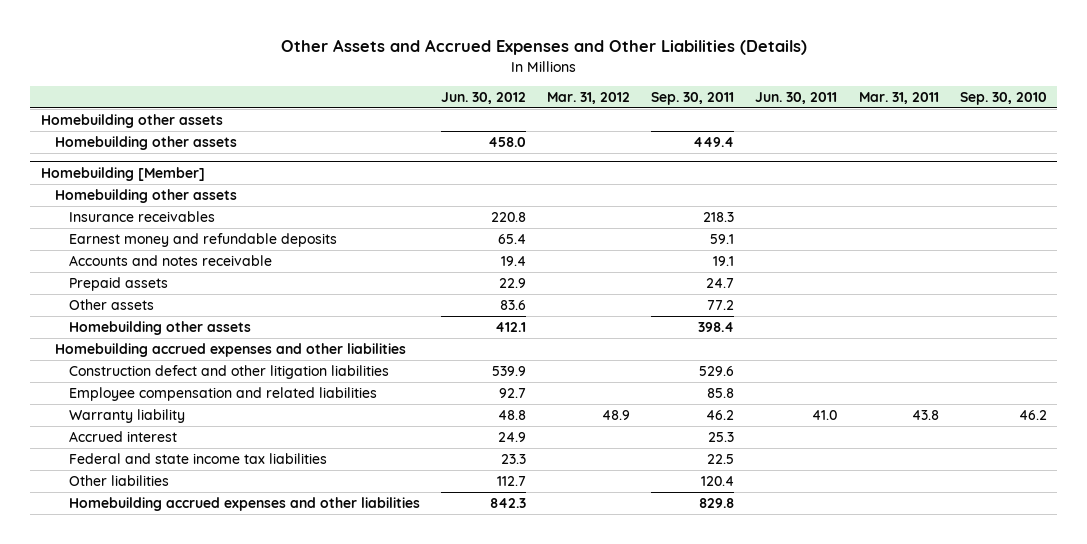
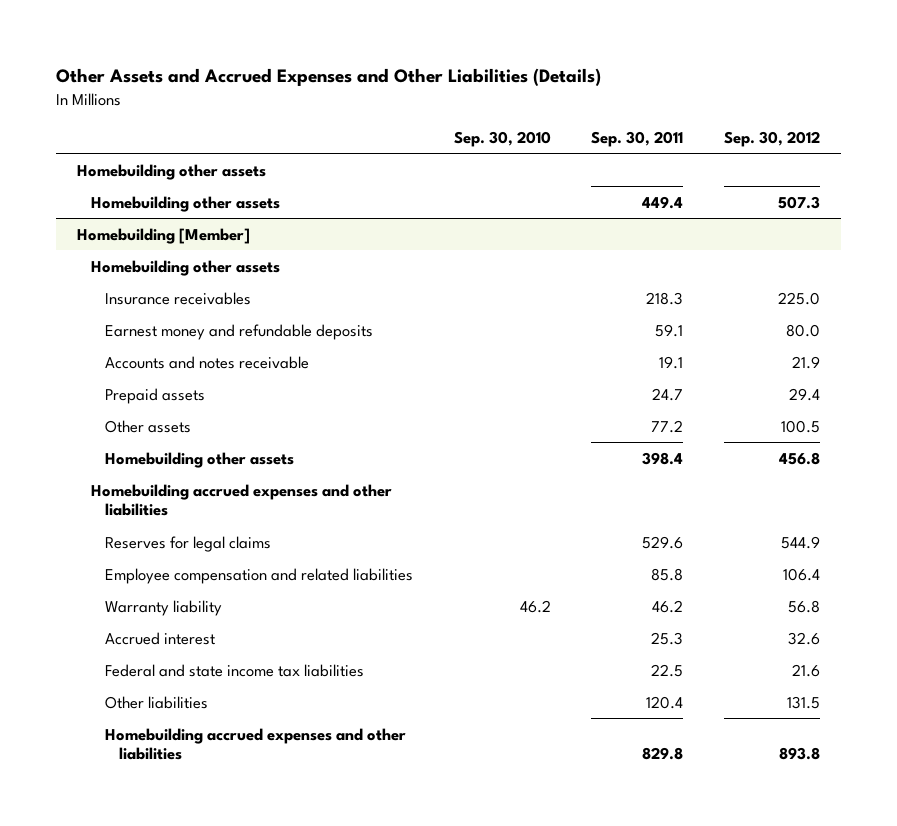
- | Jun. 30, 2012 | Mar. 31, 2012 | Sep. 30, 2011 | Jun. 30, 2011 | Mar. 31, 2011 | Sep. 30, 2010
+ | Sep. 30, 2010 | Sep. 30, 2011 | Sep. 30, 2012
@ Homebuilding [Member]
- Construction defect and other litigation liabilities | 539.9 | | 529.6 | | |
+ Reserves for legal claims | | 529.6 | 544.9

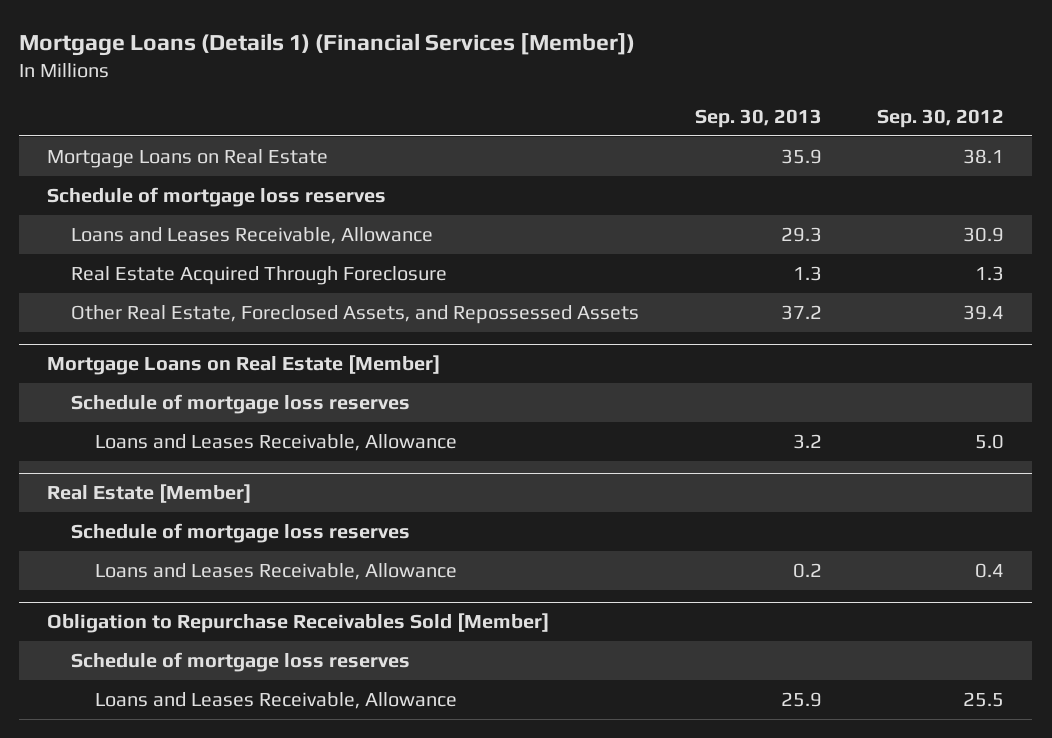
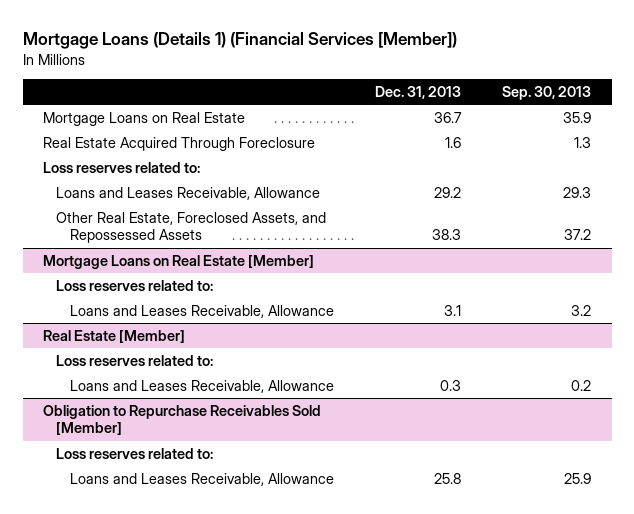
- | Sep. 30, 2013 | Sep. 30, 2012
+ | Dec. 31, 2013 | Sep. 30, 2013
- Schedule of mortgage loss reserves
+ Loss reserves related to:
moved down: Loans and Leases Receivable, Allowance | 29.2 | 29.3
@ Mortgage Loans on Real Estate [Member]
- Schedule of mortgage loss reserves
+ Loss reserves related to:
@ Real Estate [Member]
- Schedule of mortgage loss reserves
+ Loss reserves related to:
@ Obligation to Repurchase Receivables Sold [Member]
- Schedule of mortgage loss reserves
+ Loss reserves related to:

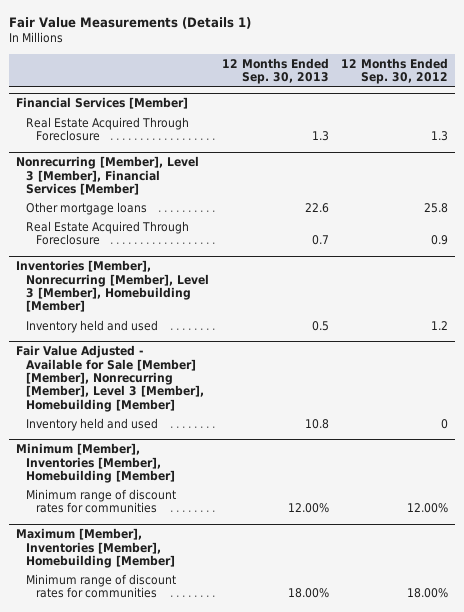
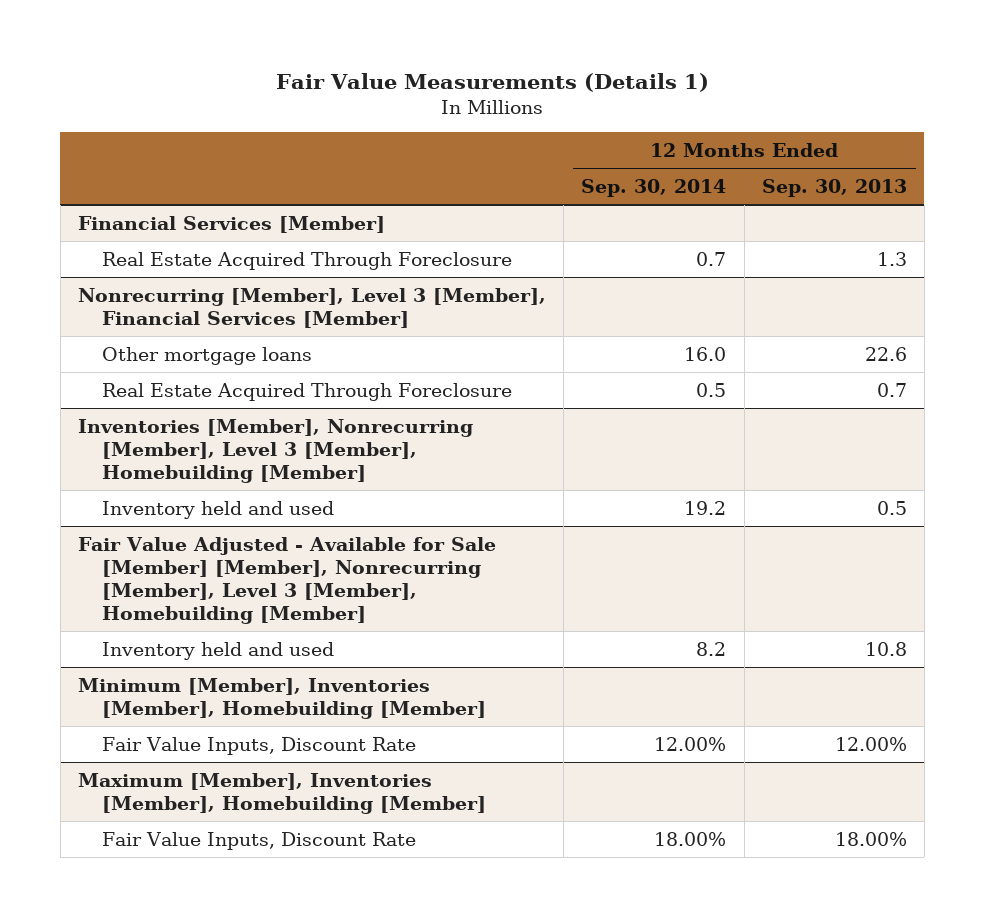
- | 12 Months Ended Sep. 30, 2013 | 12 Months Ended Sep. 30, 2012
+ | 12 Months Ended Sep. 30, 2014 | 12 Months Ended Sep. 30, 2013
@ Minimum [Member], Inventories [Member], Homebuilding [Member]
- Minimum range of discount rates for communities | 12.00% | 12.00%
+ Fair Value Inputs, Discount Rate | 12.00% | 12.00%
@ Maximum [Member], Inventories [Member], Homebuilding [Member]
- Minimum range of discount rates for communities | 18.00% | 18.00%
+ Fair Value Inputs, Discount Rate | 18.00% | 18.00%

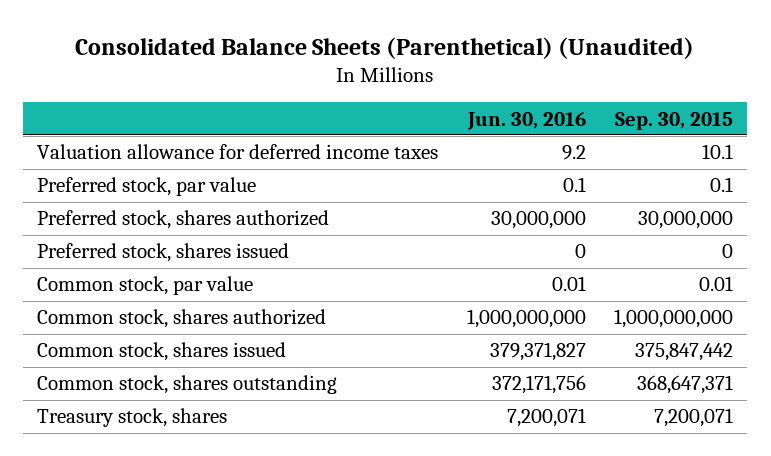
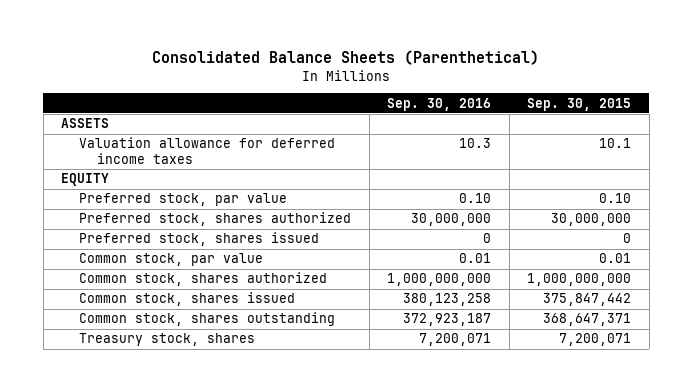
- Consolidated Balance Sheets (Parenthetical) (Unaudited)
+ Consolidated Balance Sheets (Parenthetical)
- | Jun. 30, 2016 | Sep. 30, 2015
+ | Sep. 30, 2016 | Sep. 30, 2015
+ ASSETS
- Preferred stock, par value | 0.1 | 0.1
+ EQUITY
+ Preferred stock, par value | 0.10 | 0.10

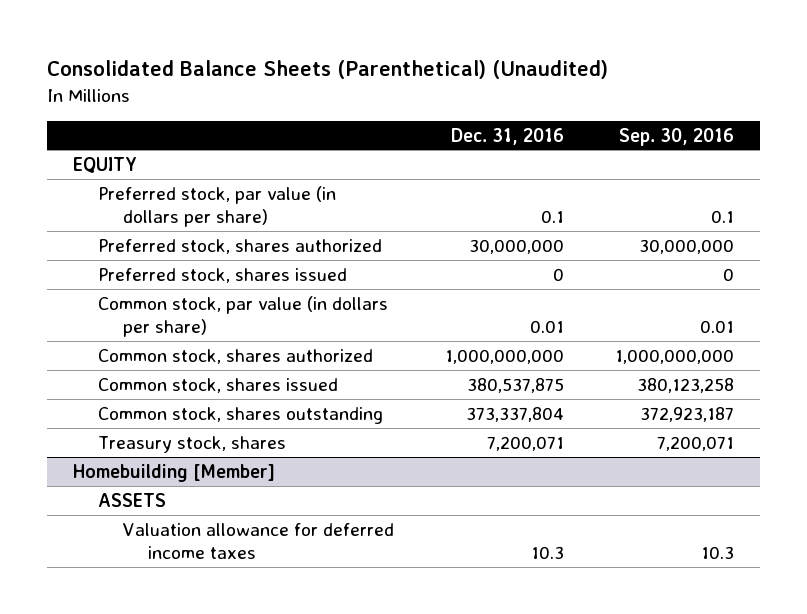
- Consolidated Balance Sheets (Parenthetical)
+ Consolidated Balance Sheets (Parenthetical) (Unaudited)
- | Sep. 30, 2016 | Sep. 30, 2015
+ | Dec. 31, 2016 | Sep. 30, 2016
- ASSETS
- Valuation allowance for deferred income taxes | 10.3 | 10.1
- Preferred stock, par value | 0.10 | 0.10
+ Preferred stock, par value (in dollars per share) | 0.1 | 0.1
- Common stock, par value | 0.01 | 0.01
+ Common stock, par value (in dollars per share) | 0.01 | 0.01
+ Homebuilding [Member]
+ ASSETS
+ Valuation allowance for deferred income taxes | 10.3 | 10.3

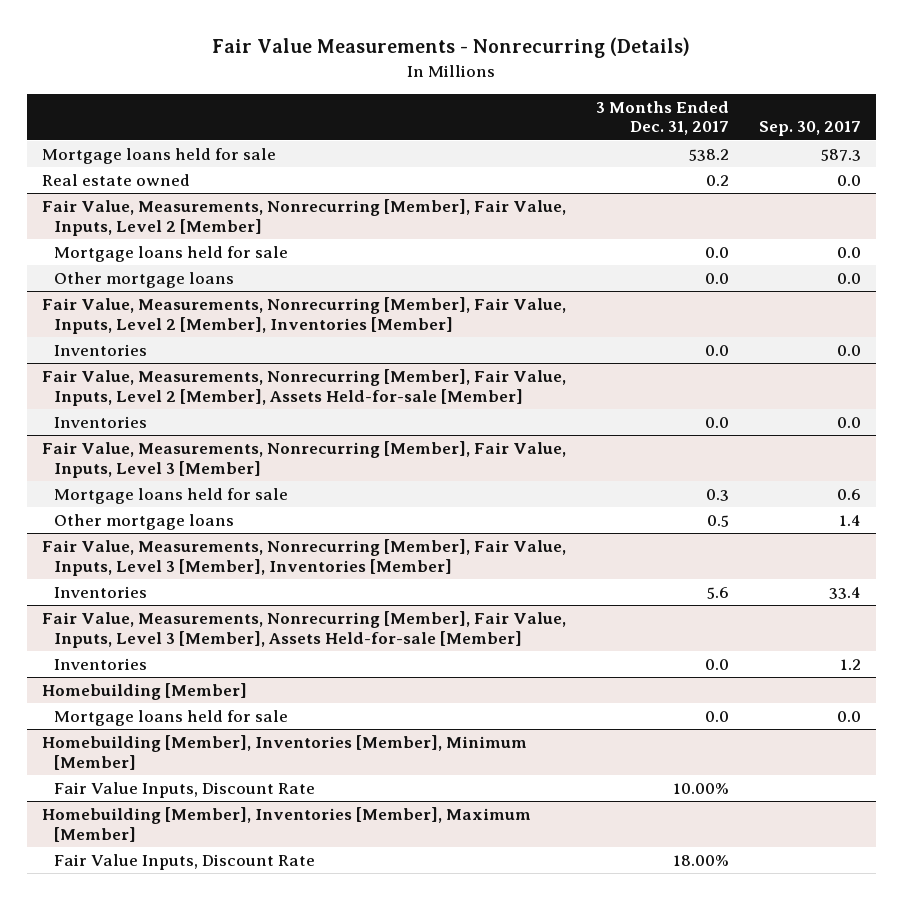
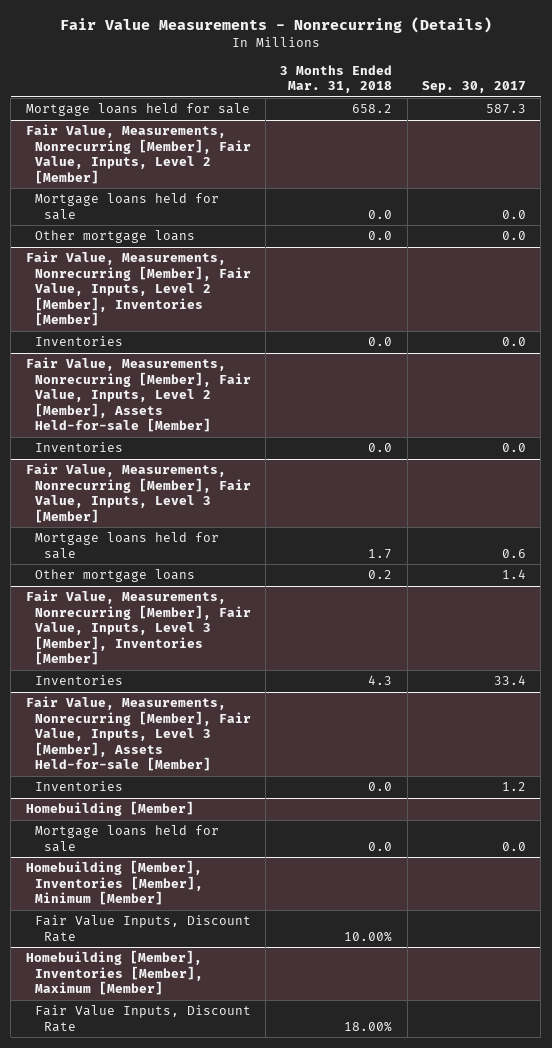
- | 3 Months Ended Dec. 31, 2017 | Sep. 30, 2017
+ | 3 Months Ended Mar. 31, 2018 | Sep. 30, 2017
- Real estate owned | 0.2 | 0.0

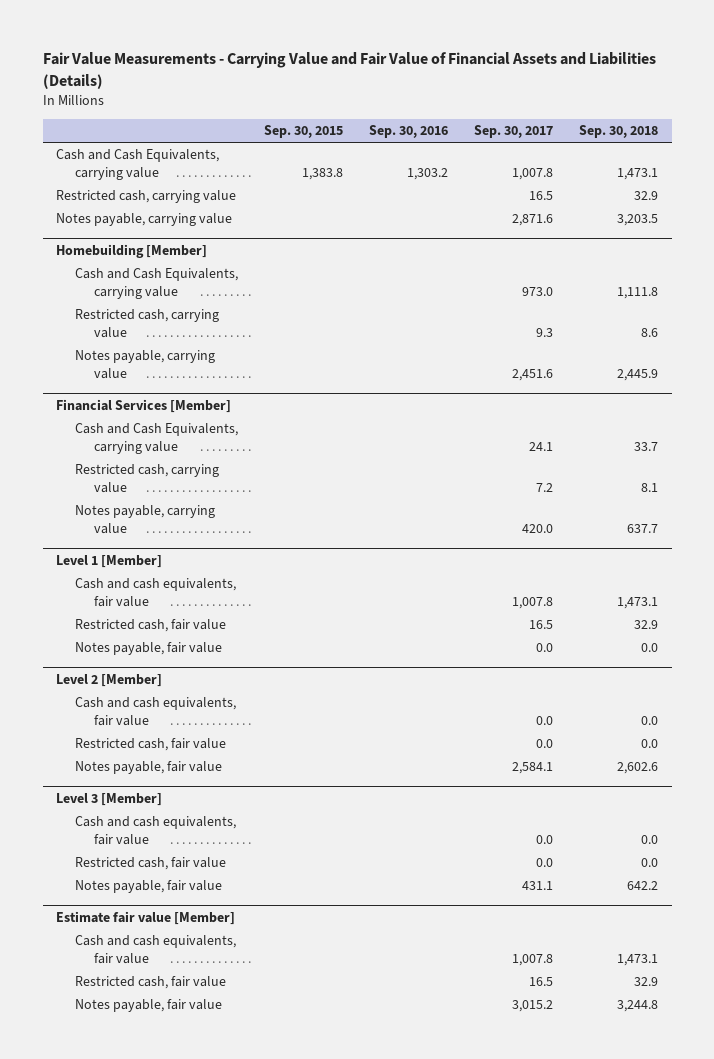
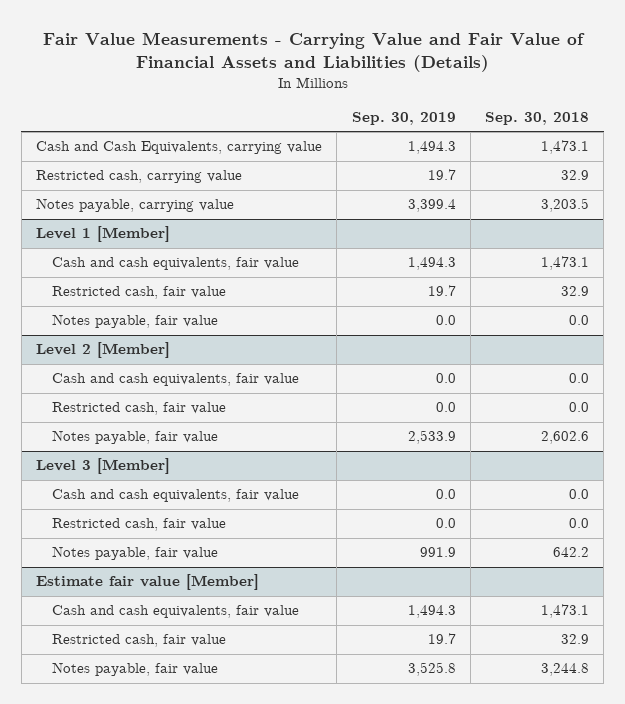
- | Sep. 30, 2015 | Sep. 30, 2016 | Sep. 30, 2017 | Sep. 30, 2018
+ | Sep. 30, 2019 | Sep. 30, 2018
- Homebuilding [Member]
- Cash and Cash Equivalents, carrying value | | | 973.0 | 1,111.8
- Restricted cash, carrying value | | | 9.3 | 8.6
- Notes payable, carrying value | | | 2,451.6 | 2,445.9
- Financial Services [Member]
- Cash and Cash Equivalents, carrying value | | | 24.1 | 33.7
- Restricted cash, carrying value | | | 7.2 | 8.1
- Notes payable, carrying value | | | 420.0 | 637.7

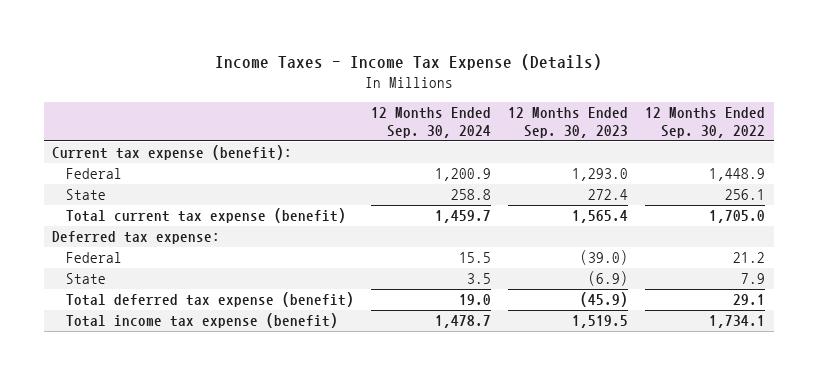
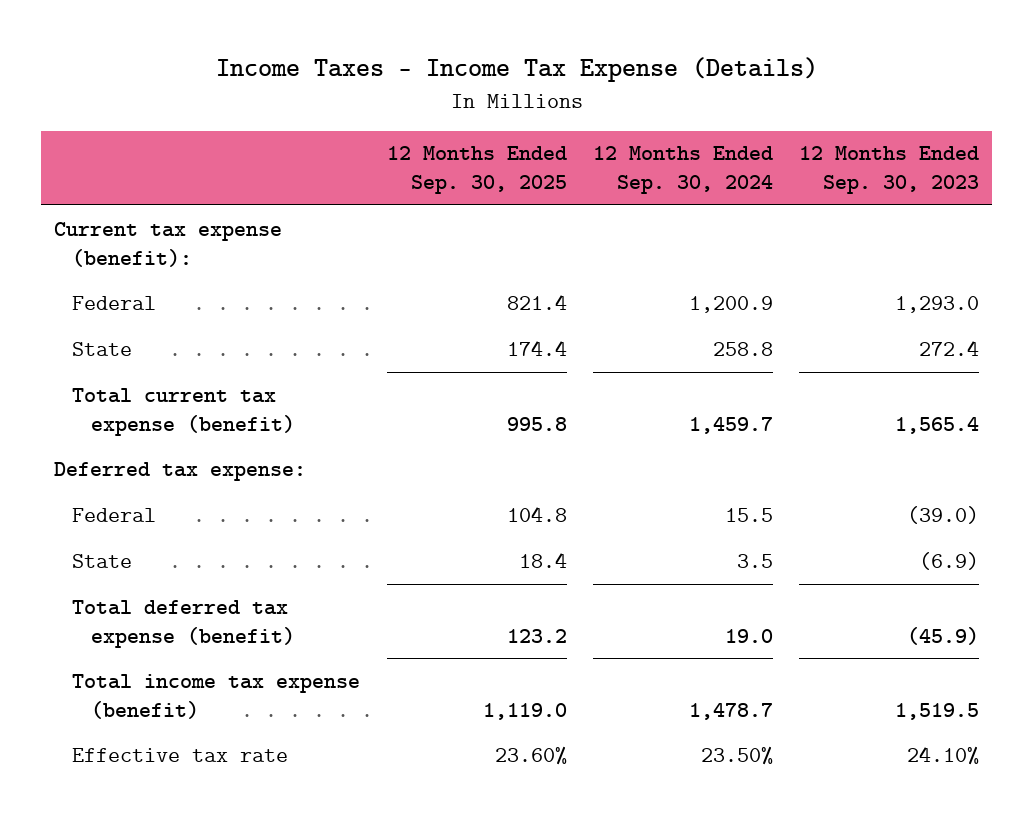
- | 12 Months Ended Sep. 30, 2024 | 12 Months Ended Sep. 30, 2023 | 12 Months Ended Sep. 30, 2022
+ | 12 Months Ended Sep. 30, 2025 | 12 Months Ended Sep. 30, 2024 | 12 Months Ended Sep. 30, 2023
+ Effective tax rate | 23.60% | 23.50% | 24.10%

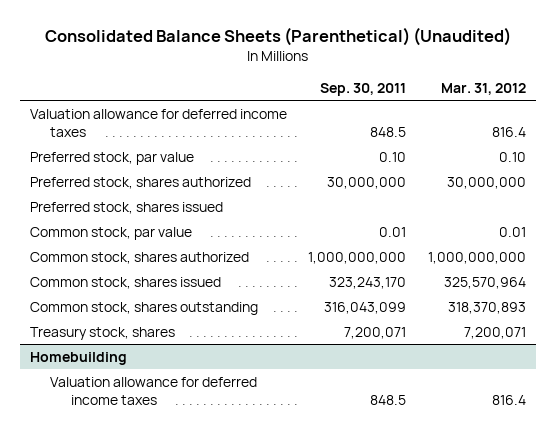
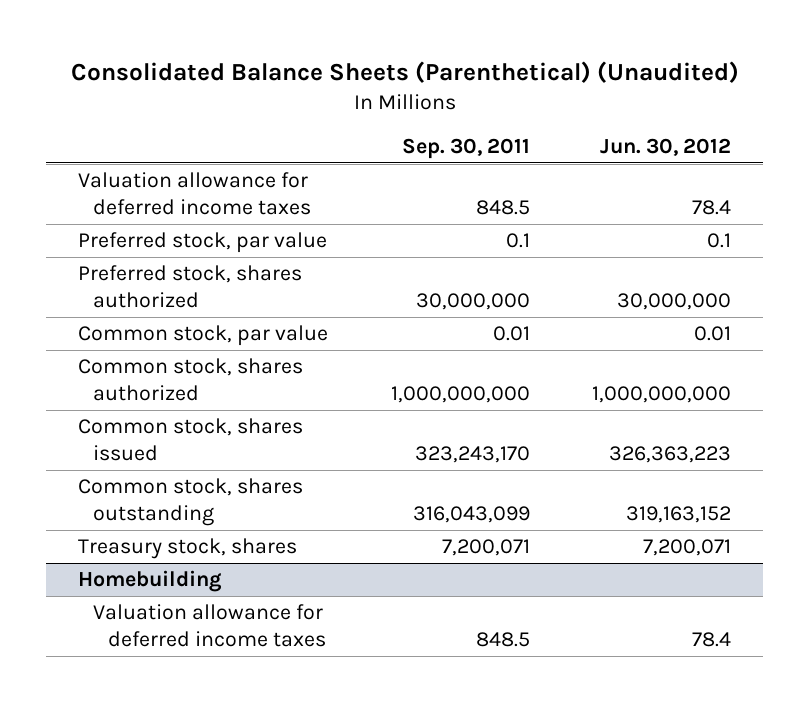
- | Sep. 30, 2011 | Mar. 31, 2012
+ | Sep. 30, 2011 | Jun. 30, 2012
- Preferred stock, par value | 0.10 | 0.10
+ Preferred stock, par value | 0.1 | 0.1
- Preferred stock, shares issued

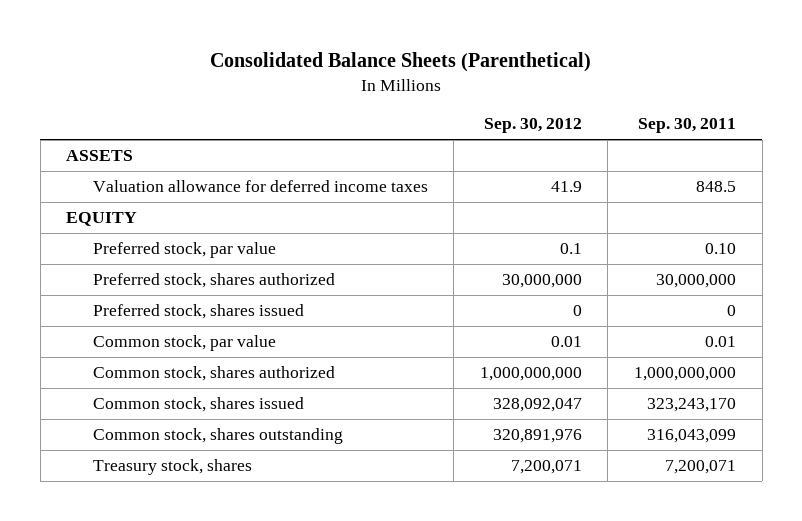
- Consolidated Balance Sheets (Parenthetical) (Unaudited)
+ Consolidated Balance Sheets (Parenthetical)
- | Sep. 30, 2011 | Jun. 30, 2012
+ | Sep. 30, 2012 | Sep. 30, 2011
+ ASSETS
- Preferred stock, par value | 0.1 | 0.1
+ EQUITY
+ Preferred stock, par value | 0.1 | 0.10
+ Preferred stock, shares issued | 0 | 0
- Homebuilding
- Valuation allowance for deferred income taxes | 848.5 | 78.4

